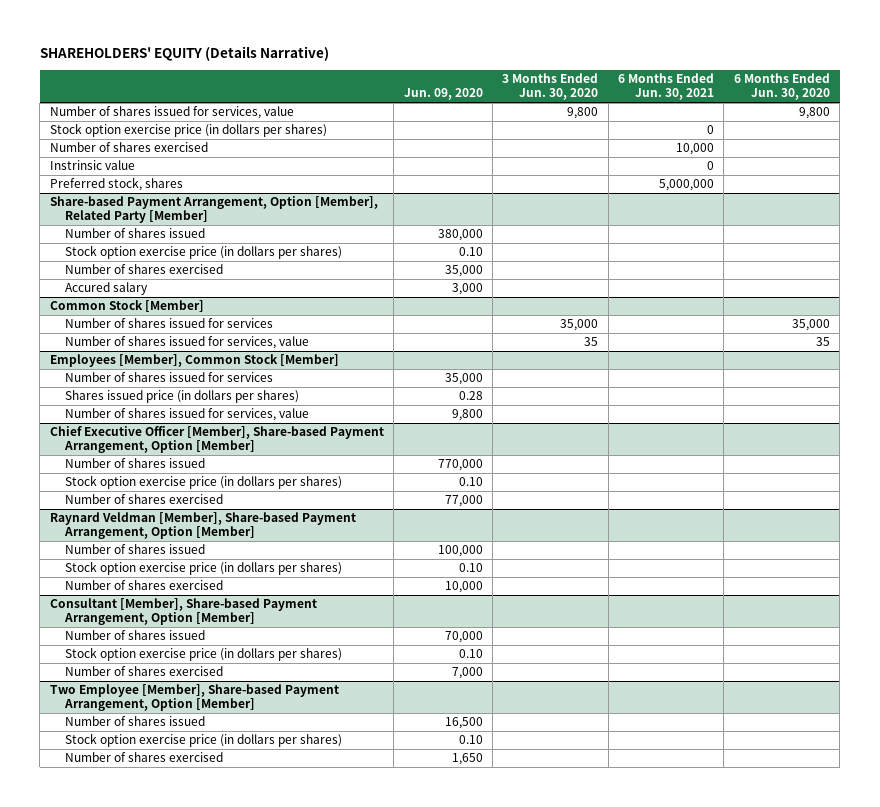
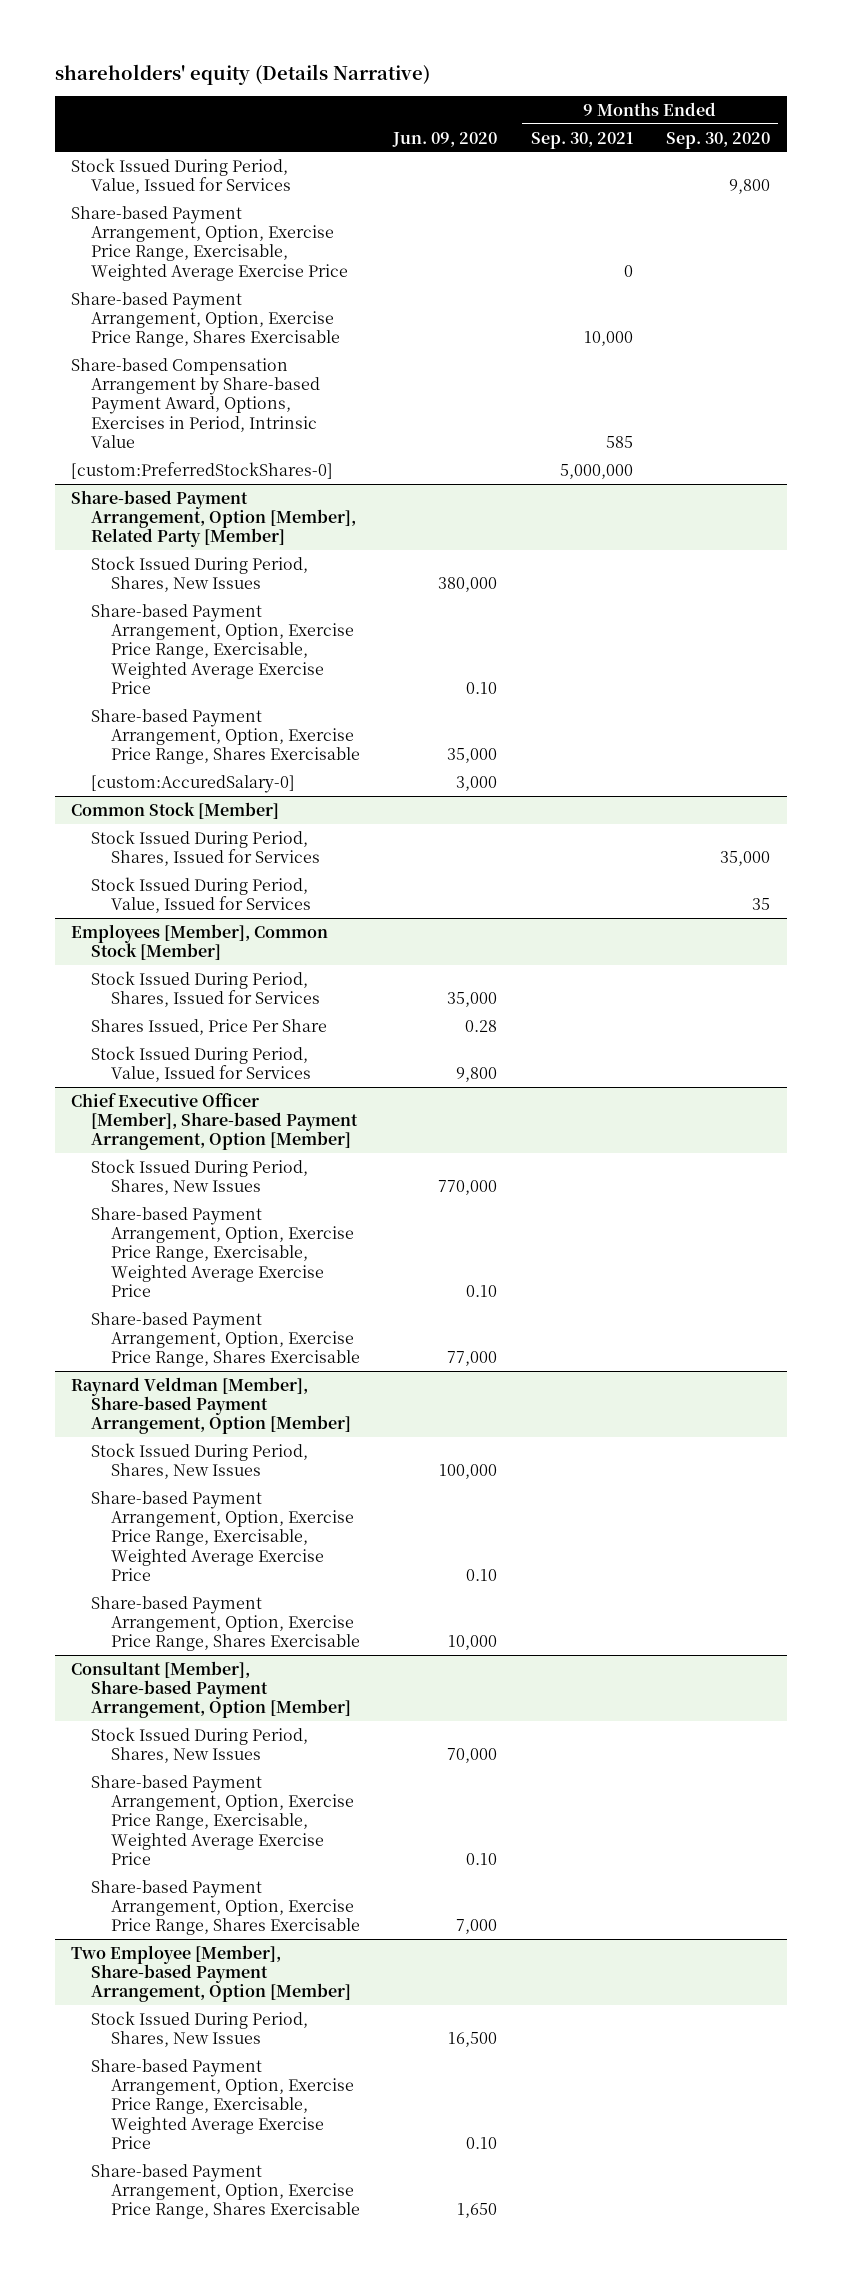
- SHAREHOLDERS' EQUITY (Details Narrative)
+ shareholders' equity (Details Narrative)
- | Jun. 09, 2020 | 3 Months Ended Jun. 30, 2020 | 6 Months Ended Jun. 30, 2021 | 6 Months Ended Jun. 30, 2020
+ | Jun. 09, 2020 | 9 Months Ended Sep. 30, 2021 | 9 Months Ended Sep. 30, 2020
- Number of shares issued for services, value | | 9,800 | | 9,800
- Stock option exercise price (in dollars per shares) | | | 0 |
- Number of shares exercised | | | 10,000 |
- Instrinsic value | | | 0 |
- Preferred stock, shares | | | 5,000,000 |
+ Stock Issued During Period, Value, Issued for Services | | | 9,800
+ Share-based Payment Arrangement, Option, Exercise Price Range, Exercisable, Weighted Average Exercise Price | | 0 |
+ Share-based Payment Arrangement, Option, Exercise Price Range, Shares Exercisable | | 10,000 |
+ Share-based Compensation Arrangement by Share-based Payment Award, Options, Exercises in Period, Intrinsic Value | | 585 |
+ [custom:PreferredStockShares-0] | | 5,000,000 |
@ Share-based Payment Arrangement, Option [Member], Related Party [Member]
- Number of shares issued | 380,000 | | |
- Stock option exercise price (in dollars per shares) | 0.10 | | |
- Number of shares exercised | 35,000 | | |
- Accured salary | 3,000 | | |
+ Stock Issued During Period, Shares, New Issues | 380,000 | |
+ Share-based Payment Arrangement, Option, Exercise Price Range, Exercisable, Weighted Average Exercise Price | 0.10 | |
+ Share-based Payment Arrangement, Option, Exercise Price Range, Shares Exercisable | 35,000 | |
+ [custom:AccuredSalary-0] | 3,000 | |
@ Common Stock [Member]
- Number of shares issued for services | | 35,000 | | 35,000
- Number of shares issued for services, value | | 35 | | 35
+ Stock Issued During Period, Shares, Issued for Services | | | 35,000
+ Stock Issued During Period, Value, Issued for Services | | | 35
@ Employees [Member], Common Stock [Member]
- Number of shares issued for services | 35,000 | | |
- Shares issued price (in dollars per shares) | 0.28 | | |
- Number of shares issued for services, value | 9,800 | | |
+ Stock Issued During Period, Shares, Issued for Services | 35,000 | |
+ Shares Issued, Price Per Share | 0.28 | |
+ Stock Issued During Period, Value, Issued for Services | 9,800 | |
@ Chief Executive Officer [Member], Share-based Payment Arrangement, Option [Member]
- Number of shares issued | 770,000 | | |
- Stock option exercise price (in dollars per shares) | 0.10 | | |
- Number of shares exercised | 77,000 | | |
+ Stock Issued During Period, Shares, New Issues | 770,000 | |
+ Share-based Payment Arrangement, Option, Exercise Price Range, Exercisable, Weighted Average Exercise Price | 0.10 | |
+ Share-based Payment Arrangement, Option, Exercise Price Range, Shares Exercisable | 77,000 | |
@ Raynard Veldman [Member], Share-based Payment Arrangement, Option [Member]
- Number of shares issued | 100,000 | | |
- Stock option exercise price (in dollars per shares) | 0.10 | | |
- Number of shares exercised | 10,000 | | |
+ Stock Issued During Period, Shares, New Issues | 100,000 | |
+ Share-based Payment Arrangement, Option, Exercise Price Range, Exercisable, Weighted Average Exercise Price | 0.10 | |
+ Share-based Payment Arrangement, Option, Exercise Price Range, Shares Exercisable | 10,000 | |
@ Consultant [Member], Share-based Payment Arrangement, Option [Member]
- Number of shares issued | 70,000 | | |
- Stock option exercise price (in dollars per shares) | 0.10 | | |
- Number of shares exercised | 7,000 | | |
+ Stock Issued During Period, Shares, New Issues | 70,000 | |
+ Share-based Payment Arrangement, Option, Exercise Price Range, Exercisable, Weighted Average Exercise Price | 0.10 | |
+ Share-based Payment Arrangement, Option, Exercise Price Range, Shares Exercisable | 7,000 | |
@ Two Employee [Member], Share-based Payment Arrangement, Option [Member]
- Number of shares issued | 16,500 | | |
- Stock option exercise price (in dollars per shares) | 0.10 | | |
- Number of shares exercised | 1,650 | | |
+ Stock Issued During Period, Shares, New Issues | 16,500 | |
+ Share-based Payment Arrangement, Option, Exercise Price Range, Exercisable, Weighted Average Exercise Price | 0.10 | |
+ Share-based Payment Arrangement, Option, Exercise Price Range, Shares Exercisable | 1,650 | |

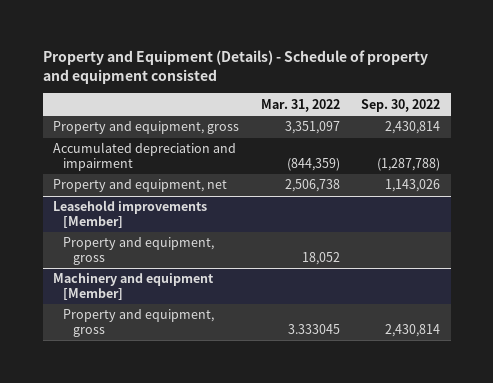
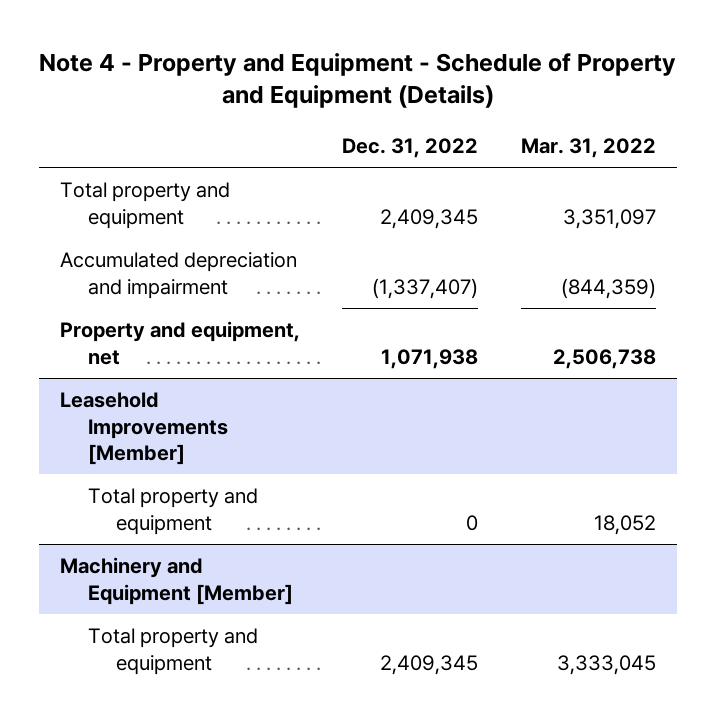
- Property and Equipment (Details) - Schedule of property and equipment consisted
+ Note 4 - Property and Equipment - Schedule of Property and Equipment (Details)
- | Mar. 31, 2022 | Sep. 30, 2022
+ | Dec. 31, 2022 | Mar. 31, 2022
- Property and equipment, gross | 3,351,097 | 2,430,814
+ Total property and equipment | 2,409,345 | 3,351,097
- Leasehold improvements [Member]
- Property and equipment, gross | 18,052 |
- Machinery and equipment [Member]
- Property and equipment, gross | 3.333045 | 2,430,814
+ Leasehold Improvements [Member]
+ Total property and equipment | 0 | 18,052
+ Machinery and Equipment [Member]
+ Total property and equipment | 2,409,345 | 3,333,045

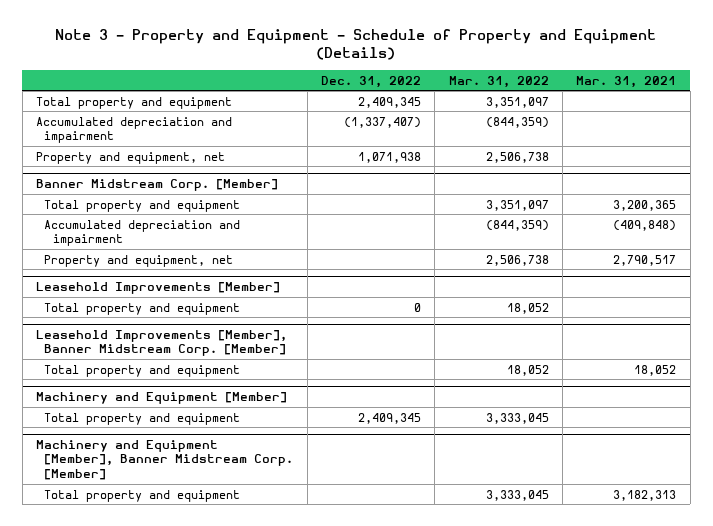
- Note 4 - Property and Equipment - Schedule of Property and Equipment (Details)
+ Note 3 - Property and Equipment - Schedule of Property and Equipment (Details)
- | Dec. 31, 2022 | Mar. 31, 2022
+ | Dec. 31, 2022 | Mar. 31, 2022 | Mar. 31, 2021
+ Banner Midstream Corp. [Member]
+ Total property and equipment | | 3,351,097 | 3,200,365
+ Accumulated depreciation and impairment | | (844,359) | (409,848)
+ Property and equipment, net | | 2,506,738 | 2,790,517
+ Leasehold Improvements [Member], Banner Midstream Corp. [Member]
+ Total property and equipment | | 18,052 | 18,052
+ Machinery and Equipment [Member], Banner Midstream Corp. [Member]
+ Total property and equipment | | 3,333,045 | 3,182,313

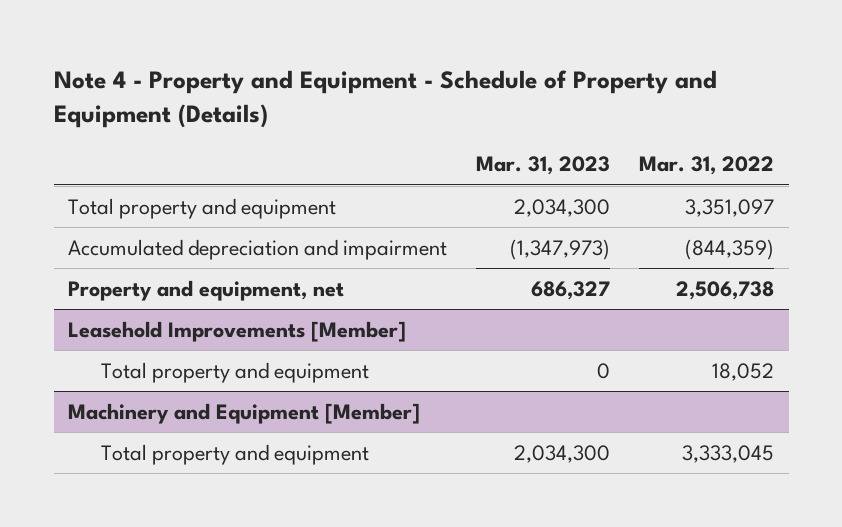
- Note 3 - Property and Equipment - Schedule of Property and Equipment (Details)
+ Note 4 - Property and Equipment - Schedule of Property and Equipment (Details)
- | Dec. 31, 2022 | Mar. 31, 2022 | Mar. 31, 2021
+ | Mar. 31, 2023 | Mar. 31, 2022
- Banner Midstream Corp. [Member]
- Total property and equipment | | 3,351,097 | 3,200,365
- Accumulated depreciation and impairment | | (844,359) | (409,848)
- Property and equipment, net | | 2,506,738 | 2,790,517
- Leasehold Improvements [Member], Banner Midstream Corp. [Member]
- Total property and equipment | | 18,052 | 18,052
- Machinery and Equipment [Member], Banner Midstream Corp. [Member]
- Total property and equipment | | 3,333,045 | 3,182,313

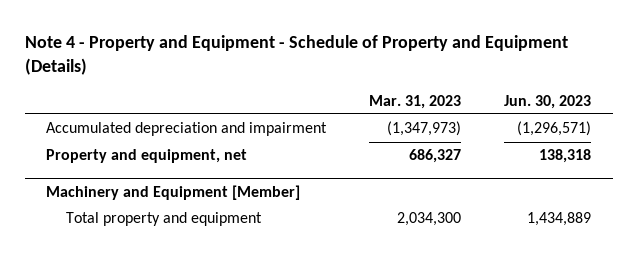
- | Mar. 31, 2023 | Mar. 31, 2022
+ | Mar. 31, 2023 | Jun. 30, 2023
- Total property and equipment | 2,034,300 | 3,351,097
- Leasehold Improvements [Member]
- Total property and equipment | 0 | 18,052

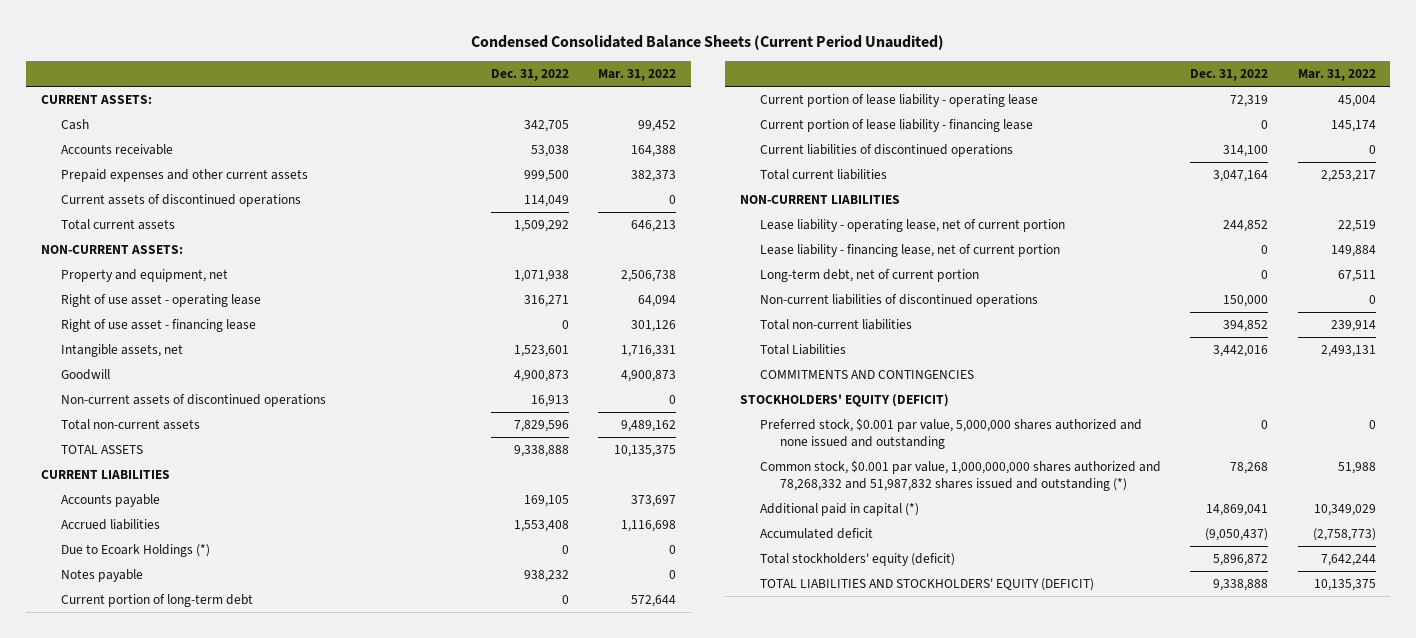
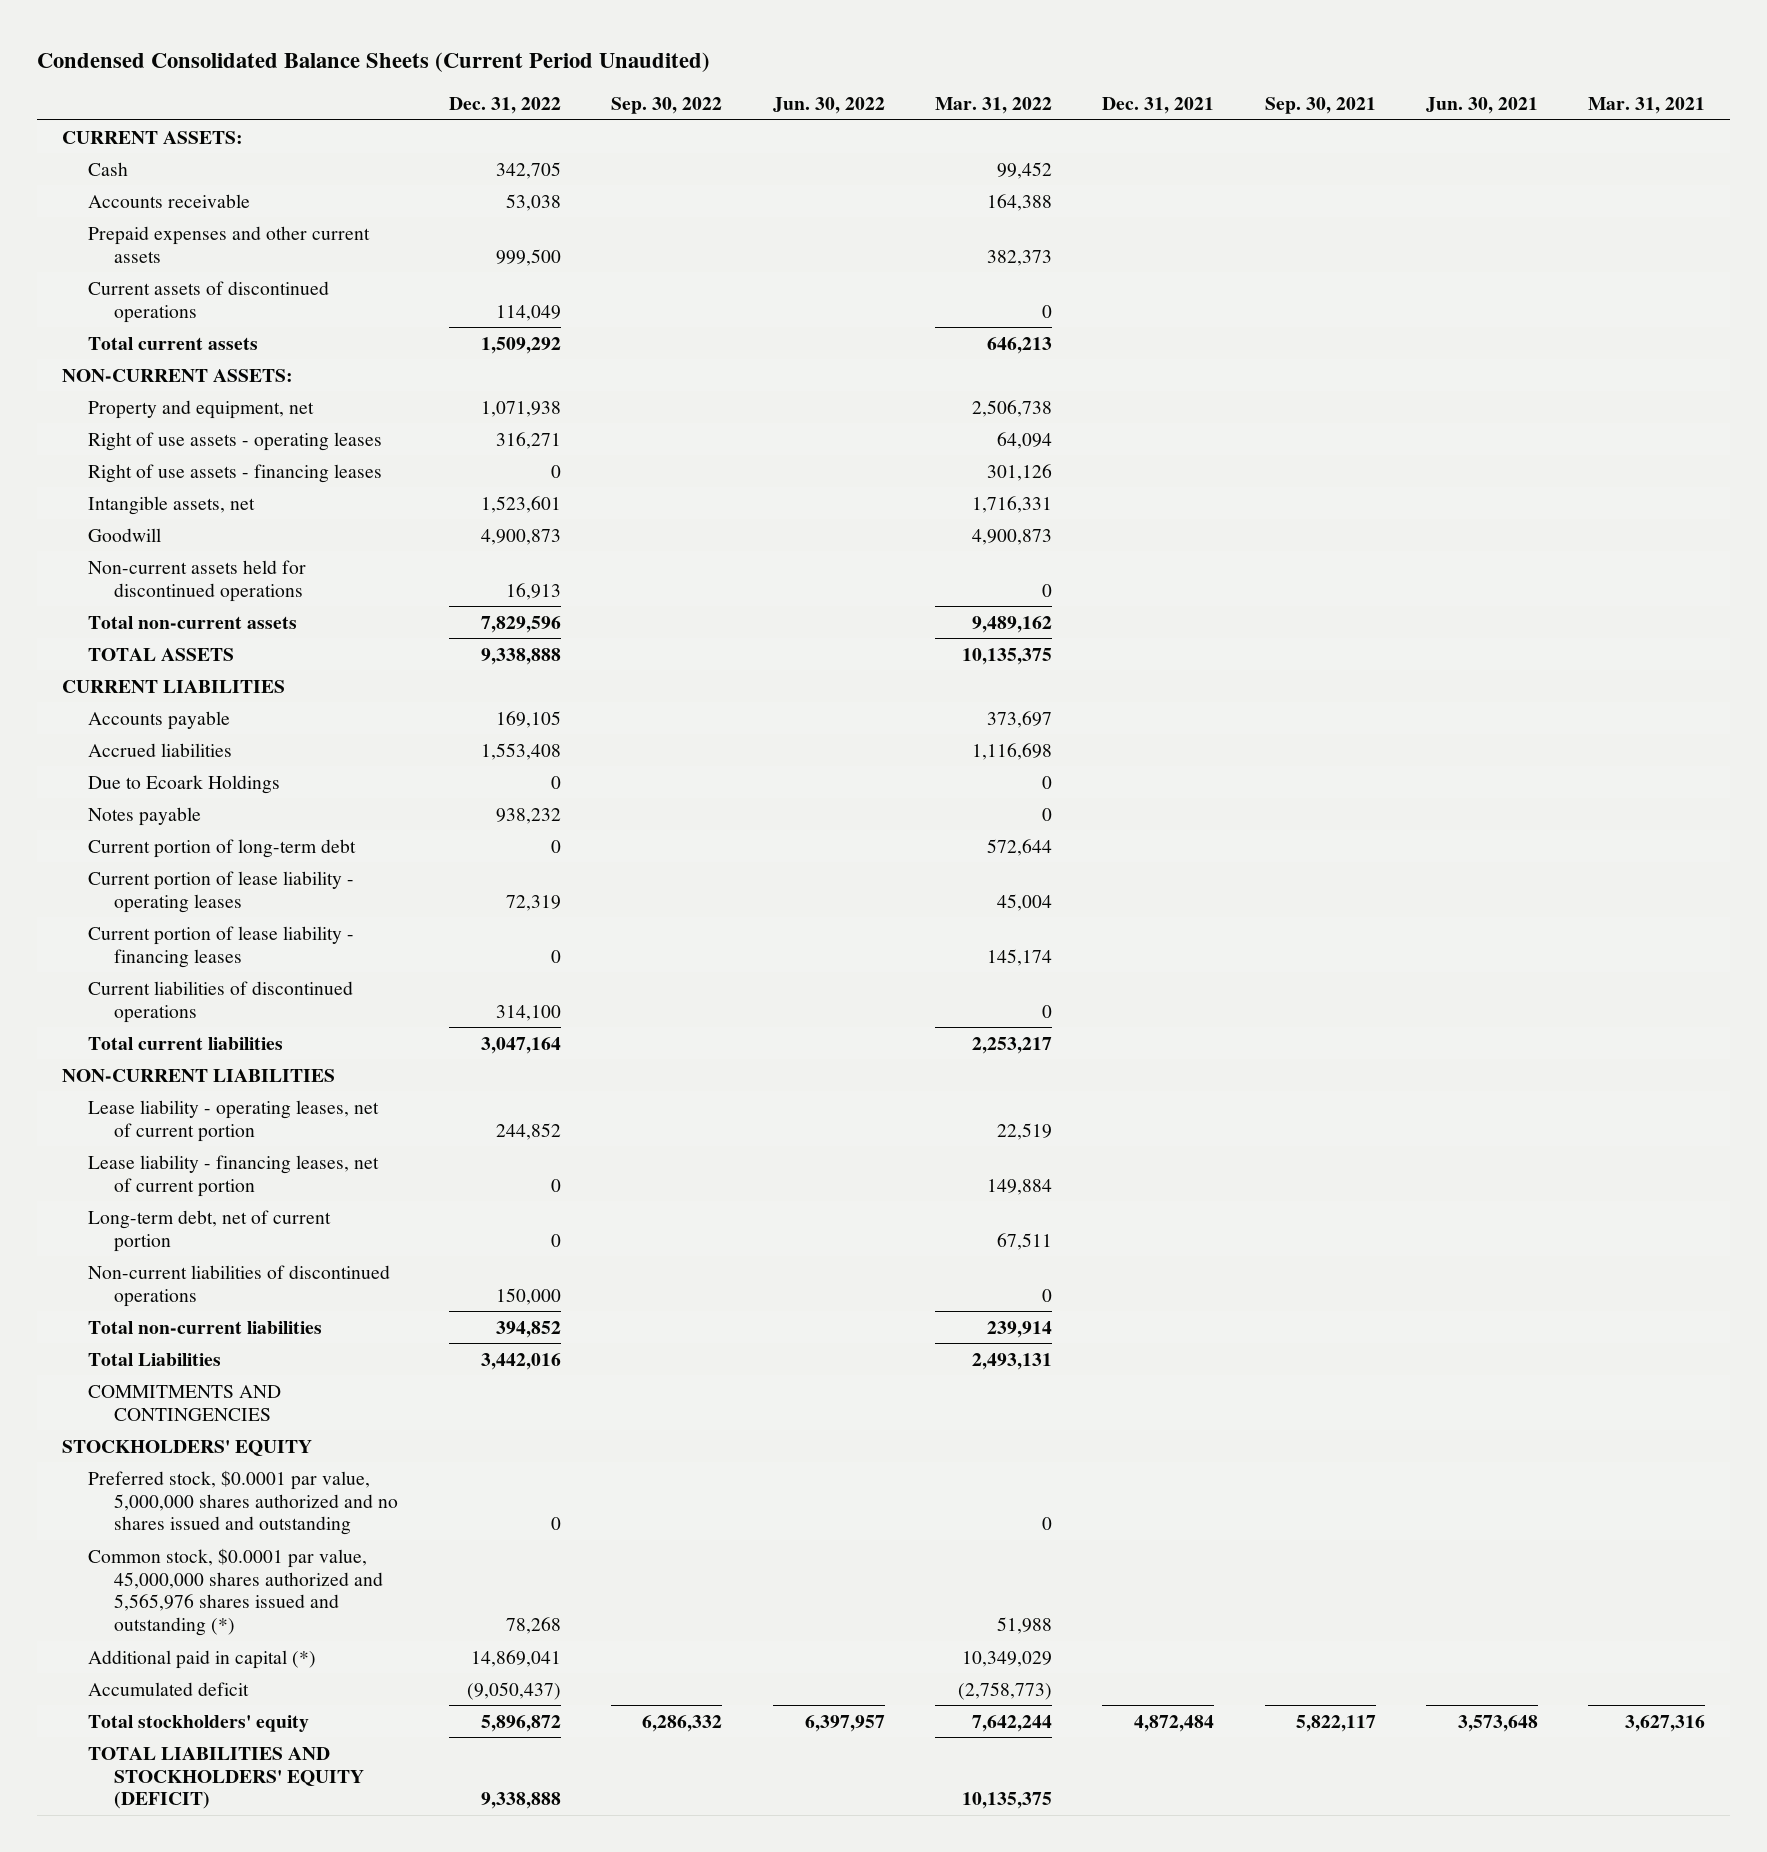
- | Dec. 31, 2022 | Mar. 31, 2022
+ | Dec. 31, 2022 | Sep. 30, 2022 | Jun. 30, 2022 | Mar. 31, 2022 | Dec. 31, 2021 | Sep. 30, 2021 | Jun. 30, 2021 | Mar. 31, 2021
- Right of use asset - operating lease | 316,271 | 64,094
- Right of use asset - financing lease | 0 | 301,126
+ Right of use assets - operating leases | 316,271 | | | 64,094 | | | |
+ Right of use assets - financing leases | 0 | | | 301,126 | | | |
- Non-current assets of discontinued operations | 16,913 | 0
+ Non-current assets held for discontinued operations | 16,913 | | | 0 | | | |
- Due to Ecoark Holdings (*) | 0 | 0
+ Due to Ecoark Holdings | 0 | | | 0 | | | |
- Current portion of lease liability - operating lease | 72,319 | 45,004
- Current portion of lease liability - financing lease | 0 | 145,174
+ Current portion of lease liability - operating leases | 72,319 | | | 45,004 | | | |
+ Current portion of lease liability - financing leases | 0 | | | 145,174 | | | |
- Lease liability - operating lease, net of current portion | 244,852 | 22,519
- Lease liability - financing lease, net of current portion | 0 | 149,884
+ Lease liability - operating leases, net of current portion | 244,852 | | | 22,519 | | | |
+ Lease liability - financing leases, net of current portion | 0 | | | 149,884 | | | |
- STOCKHOLDERS' EQUITY (DEFICIT)
- Preferred stock, $0.001 par value, 5,000,000 shares authorized and none issued and outstanding | 0 | 0
- Common stock, $0.001 par value, 1,000,000,000 shares authorized and 78,268,332 and 51,987,832 shares issued and outstanding (*) | 78,268 | 51,988
+ STOCKHOLDERS' EQUITY
+ Preferred stock, $0.0001 par value, 5,000,000 shares authorized and no shares issued and outstanding | 0 | | | 0 | | | |
+ Common stock, $0.0001 par value, 45,000,000 shares authorized and 5,565,976 shares issued and outstanding (*) | 78,268 | | | 51,988 | | | |
- Total stockholders' equity (deficit) | 5,896,872 | 7,642,244
+ Total stockholders' equity | 5,896,872 | 6,286,332 | 6,397,957 | 7,642,244 | 4,872,484 | 5,822,117 | 3,573,648 | 3,627,316

